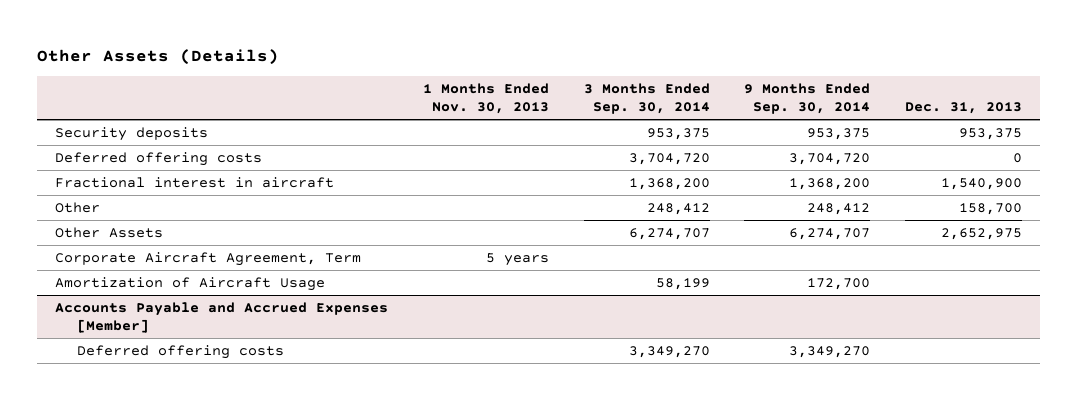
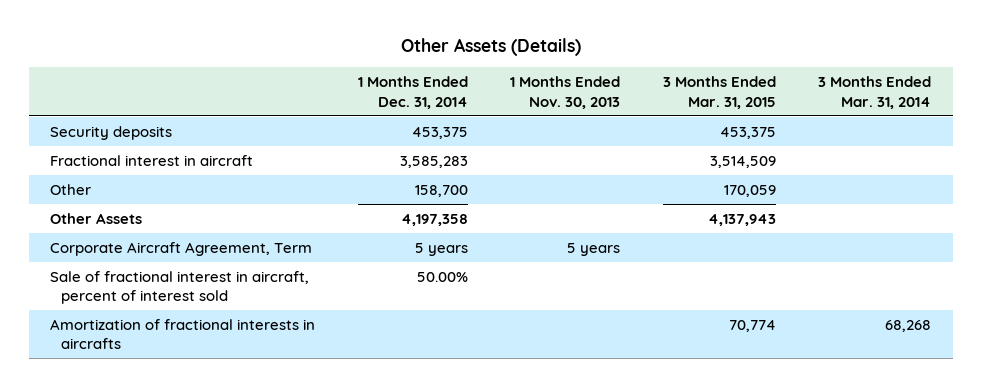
- | 1 Months Ended Nov. 30, 2013 | 3 Months Ended Sep. 30, 2014 | 9 Months Ended Sep. 30, 2014 | Dec. 31, 2013
+ | 1 Months Ended Dec. 31, 2014 | 1 Months Ended Nov. 30, 2013 | 3 Months Ended Mar. 31, 2015 | 3 Months Ended Mar. 31, 2014
- Deferred offering costs | | 3,704,720 | 3,704,720 | 0
- Amortization of Aircraft Usage | | 58,199 | 172,700 |
- Accounts Payable and Accrued Expenses [Member]
- Deferred offering costs | | 3,349,270 | 3,349,270 |
+ Sale of fractional interest in aircraft, percent of interest sold | 50.00% | | |
+ Amortization of fractional interests in aircrafts | | | 70,774 | 68,268

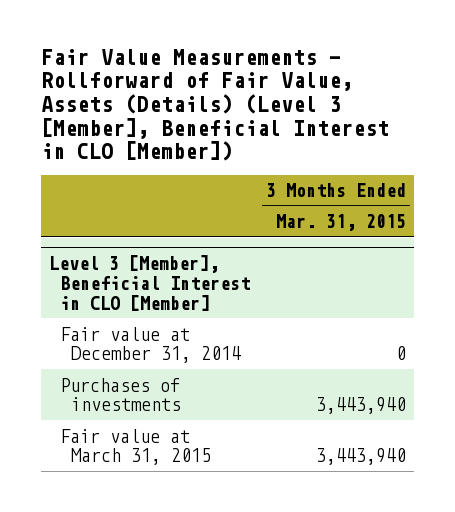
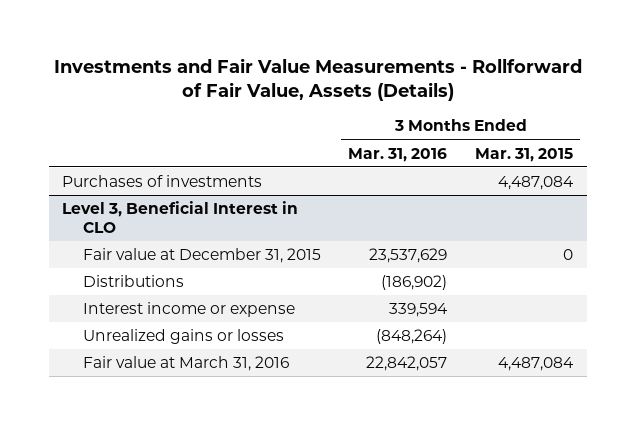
- Fair Value Measurements - Rollforward of Fair Value, Assets (Details) (Level 3 [Member], Beneficial Interest in CLO [Member])
+ Investments and Fair Value Measurements - Rollforward of Fair Value, Assets (Details)
- | 3 Months Ended Mar. 31, 2015
+ | 3 Months Ended Mar. 31, 2016 | 3 Months Ended Mar. 31, 2015
- Level 3 [Member], Beneficial Interest in CLO [Member]
- Fair value at December 31, 2014 | 0
- Purchases of investments | 3,443,940
- Fair value at March 31, 2015 | 3,443,940
+ Purchases of investments | | 4,487,084
+ Level 3, Beneficial Interest in CLO
+ Fair value at December 31, 2015 | 23,537,629 | 0
+ Distributions | (186,902) |
+ Interest income or expense | 339,594 |
+ Unrealized gains or losses | (848,264) |
+ Fair value at March 31, 2016 | 22,842,057 | 4,487,084

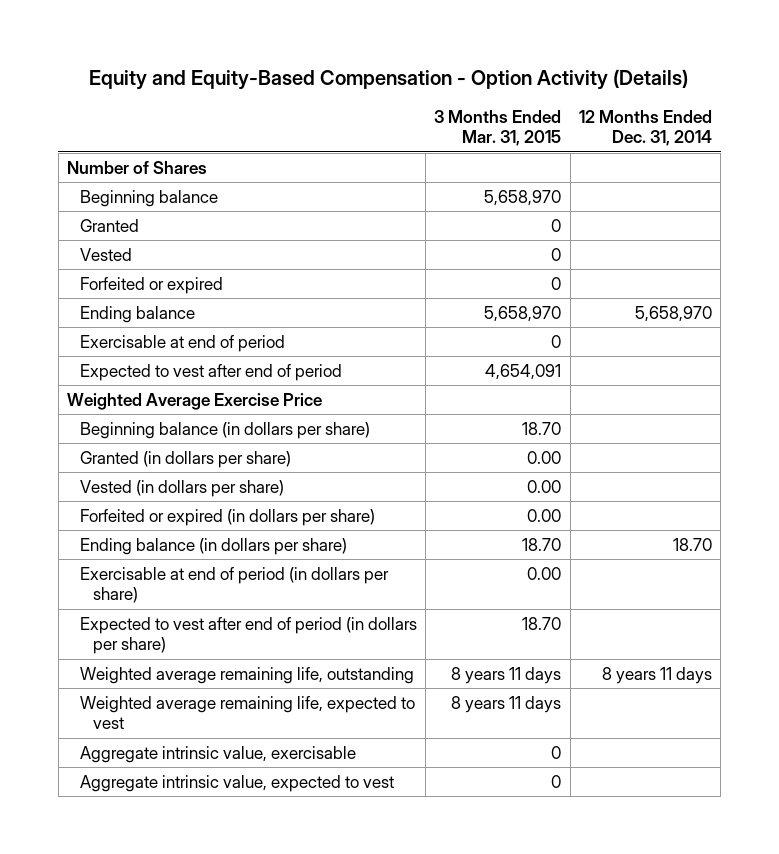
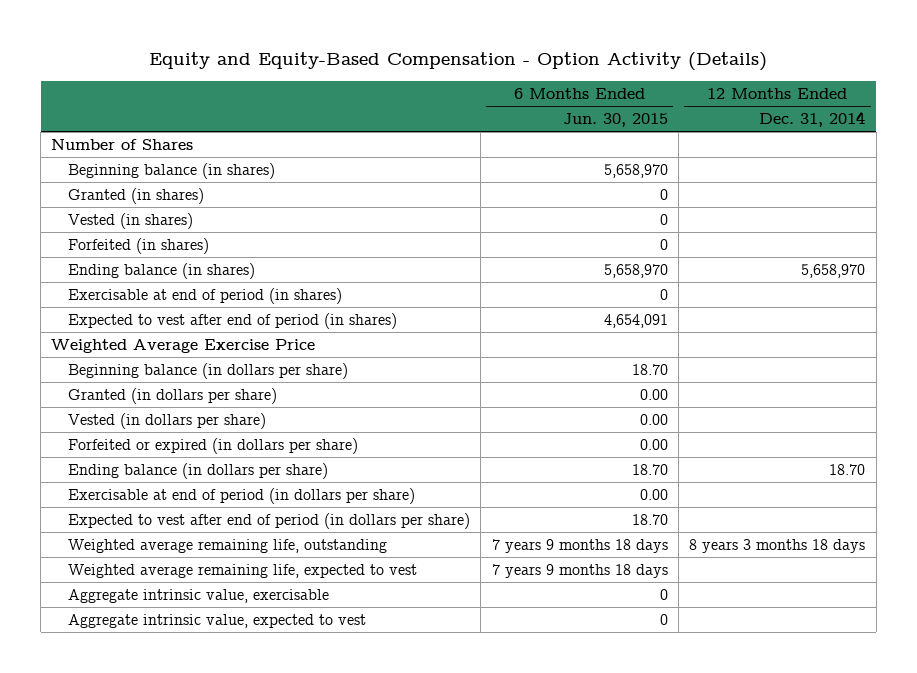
- | 3 Months Ended Mar. 31, 2015 | 12 Months Ended Dec. 31, 2014
+ | 6 Months Ended Jun. 30, 2015 | 12 Months Ended Dec. 31, 2014
- Beginning balance | 5,658,970 |
- Granted | 0 |
- Vested | 0 |
- Forfeited or expired | 0 |
- Ending balance | 5,658,970 | 5,658,970
- Exercisable at end of period | 0 |
- Expected to vest after end of period | 4,654,091 |
+ Beginning balance (in shares) | 5,658,970 |
+ Granted (in shares) | 0 |
+ Vested (in shares) | 0 |
+ Forfeited (in shares) | 0 |
+ Ending balance (in shares) | 5,658,970 | 5,658,970
+ Exercisable at end of period (in shares) | 0 |
+ Expected to vest after end of period (in shares) | 4,654,091 |
- Weighted average remaining life, outstanding | 8 years 11 days | 8 years 11 days
+ Weighted average remaining life, outstanding | 7 years 9 months 18 days | 8 years 3 months 18 days

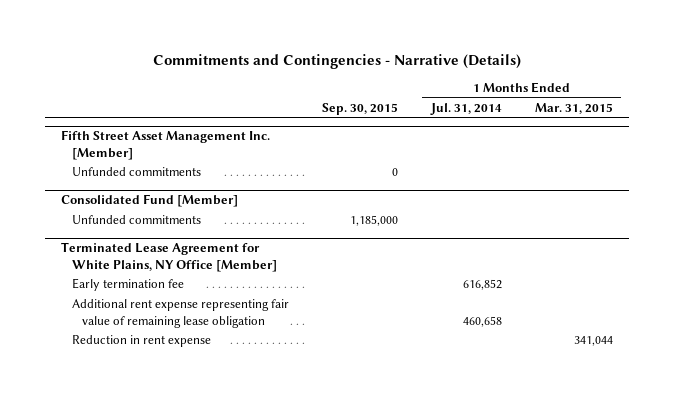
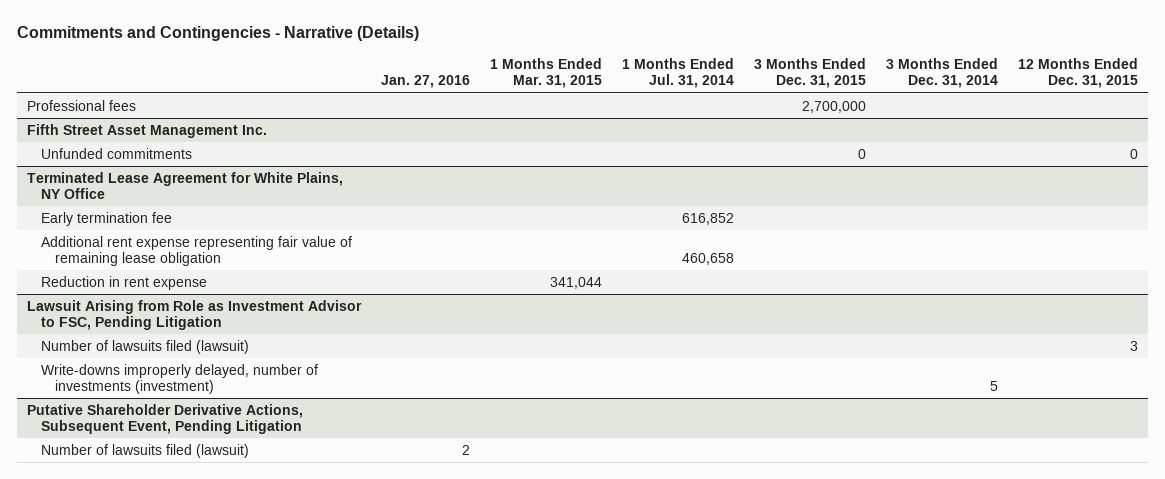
- | Sep. 30, 2015 | 1 Months Ended Jul. 31, 2014 | 1 Months Ended Mar. 31, 2015
+ | Jan. 27, 2016 | 1 Months Ended Mar. 31, 2015 | 1 Months Ended Jul. 31, 2014 | 3 Months Ended Dec. 31, 2015 | 3 Months Ended Dec. 31, 2014 | 12 Months Ended Dec. 31, 2015
- Fifth Street Asset Management Inc. [Member]
+ Professional fees | | | | 2,700,000 | |
+ Fifth Street Asset Management Inc.
- Consolidated Fund [Member]
- Unfunded commitments | 1,185,000 | |
- Terminated Lease Agreement for White Plains, NY Office [Member]
+ Terminated Lease Agreement for White Plains, NY Office
+ Lawsuit Arising from Role as Investment Advisor to FSC, Pending Litigation
+ Number of lawsuits filed (lawsuit) | | | | | | 3
+ Write-downs improperly delayed, number of investments (investment) | | | | | 5 |
+ Putative Shareholder Derivative Actions, Subsequent Event, Pending Litigation
+ Number of lawsuits filed (lawsuit) | 2 | | | | |

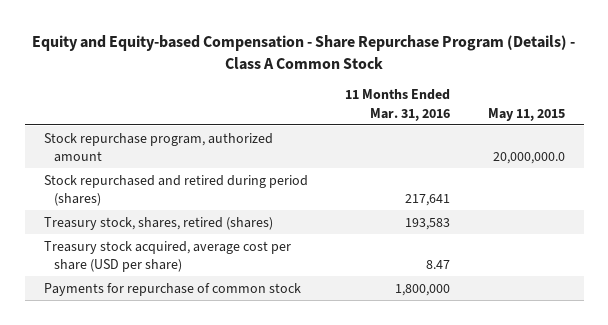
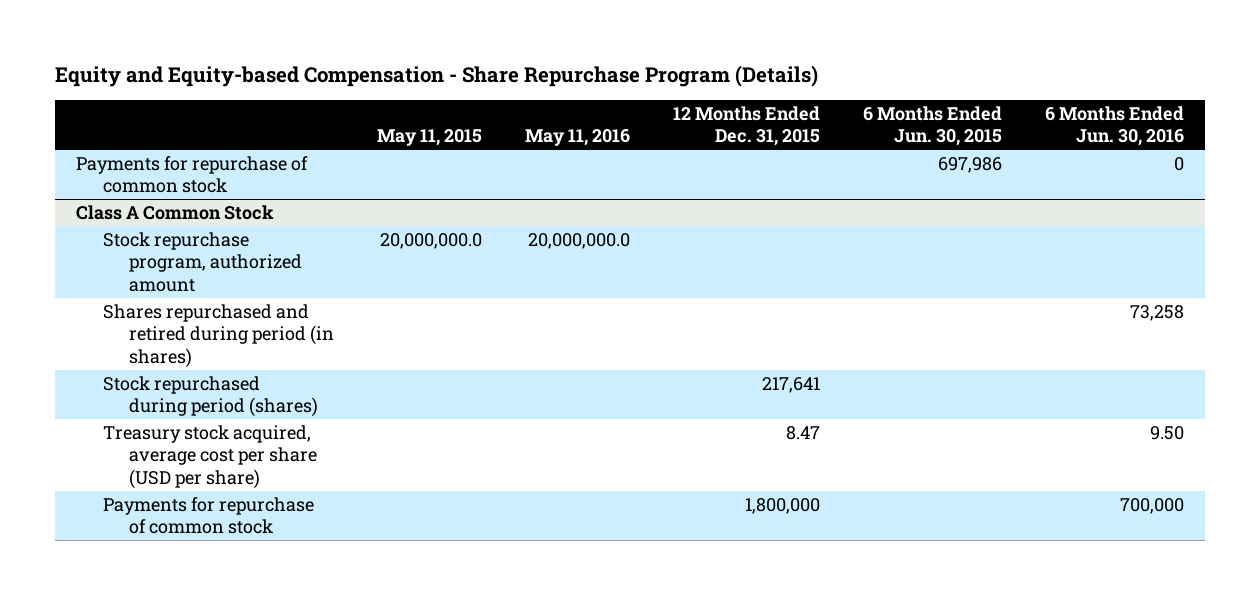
- Equity and Equity-based Compensation - Share Repurchase Program (Details) - Class A Common Stock
+ Equity and Equity-based Compensation - Share Repurchase Program (Details)
- | 11 Months Ended Mar. 31, 2016 | May 11, 2015
+ | May 11, 2015 | May 11, 2016 | 12 Months Ended Dec. 31, 2015 | 6 Months Ended Jun. 30, 2015 | 6 Months Ended Jun. 30, 2016
- Stock repurchase program, authorized amount | | 20,000,000.0
- Stock repurchased and retired during period (shares) | 217,641 |
- Treasury stock, shares, retired (shares) | 193,583 |
- Treasury stock acquired, average cost per share (USD per share) | 8.47 |
+ Class A Common Stock
+ Stock repurchase program, authorized amount | 20,000,000.0 | 20,000,000.0 | | |
+ Shares repurchased and retired during period (in shares) | | | | | 73,258
+ Stock repurchased during period (shares) | | | 217,641 | |
+ Treasury stock acquired, average cost per share (USD per share) | | | 8.47 | | 9.50
+ Payments for repurchase of common stock | | | 1,800,000 | | 700,000

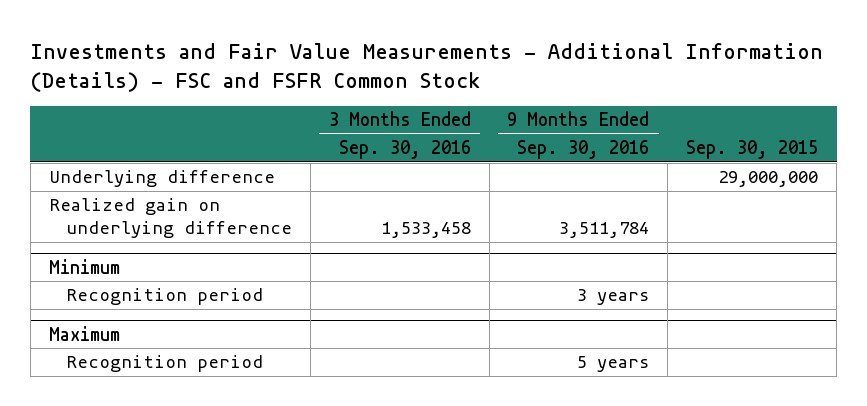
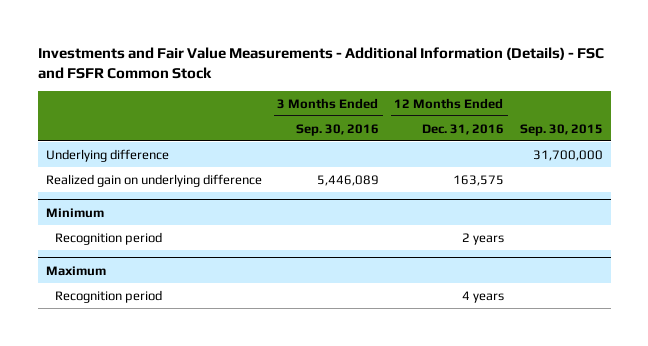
- | 3 Months Ended Sep. 30, 2016 | 9 Months Ended Sep. 30, 2016 | Sep. 30, 2015
+ | 3 Months Ended Sep. 30, 2016 | 12 Months Ended Dec. 31, 2016 | Sep. 30, 2015
- Underlying difference | | | 29,000,000
- Realized gain on underlying difference | 1,533,458 | 3,511,784 |
+ Underlying difference | | | 31,700,000
+ Realized gain on underlying difference | 5,446,089 | 163,575 |

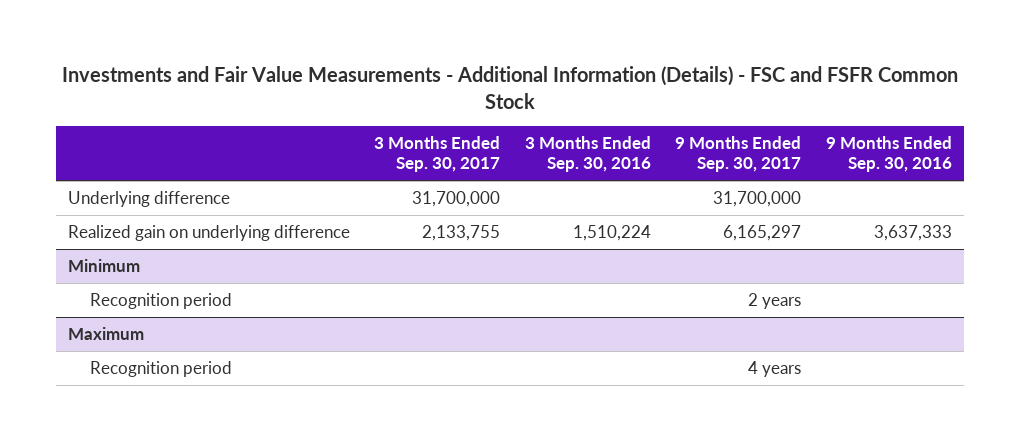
- | 3 Months Ended Sep. 30, 2016 | 12 Months Ended Dec. 31, 2016 | Sep. 30, 2015
+ | 3 Months Ended Sep. 30, 2017 | 3 Months Ended Sep. 30, 2016 | 9 Months Ended Sep. 30, 2017 | 9 Months Ended Sep. 30, 2016
- Realized gain on underlying difference | 5,446,089 | 163,575 |
+ Realized gain on underlying difference | 2,133,755 | 1,510,224 | 6,165,297 | 3,637,333

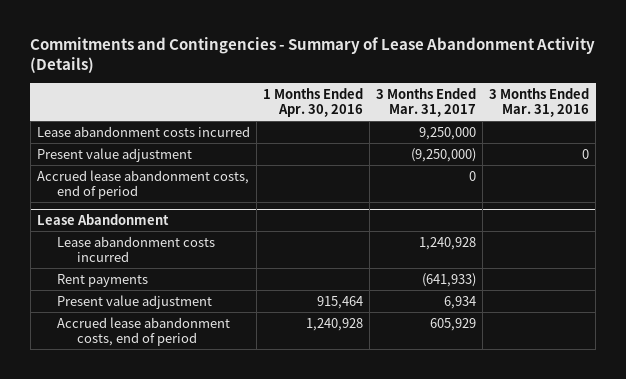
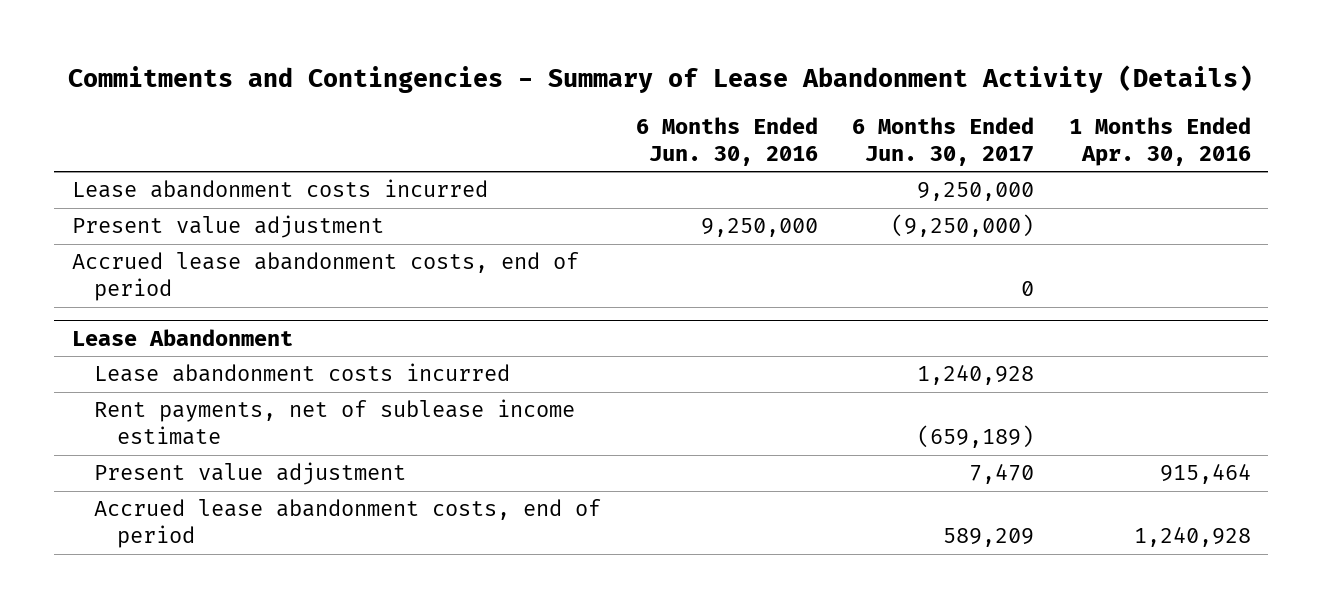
- | 1 Months Ended Apr. 30, 2016 | 3 Months Ended Mar. 31, 2017 | 3 Months Ended Mar. 31, 2016
+ | 6 Months Ended Jun. 30, 2016 | 6 Months Ended Jun. 30, 2017 | 1 Months Ended Apr. 30, 2016
@ Lease Abandonment
- Rent payments | | (641,933) |
+ Rent payments, net of sublease income estimate | | (659,189) |

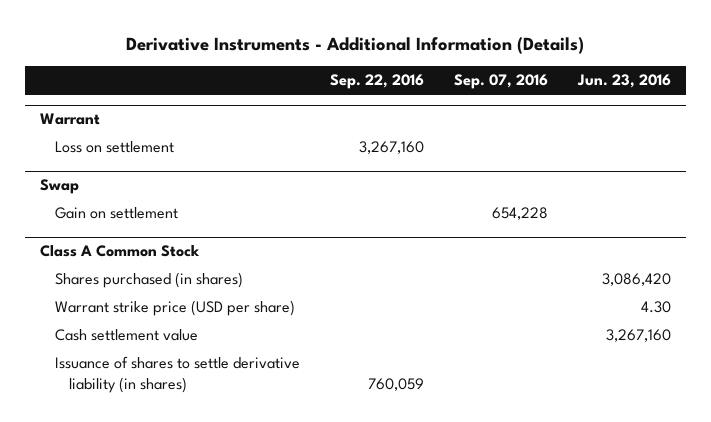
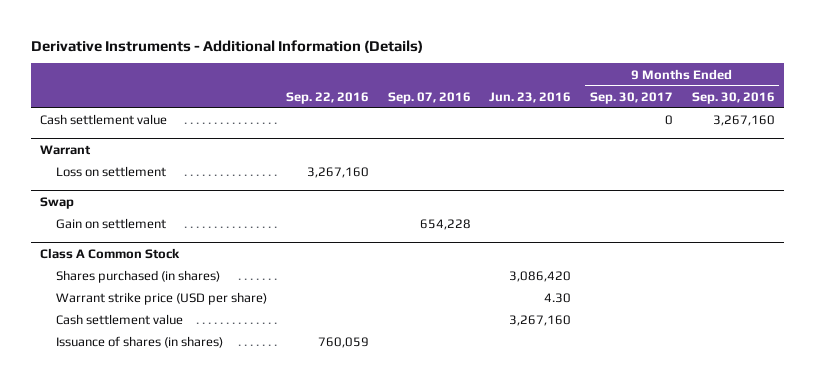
- | Sep. 22, 2016 | Sep. 07, 2016 | Jun. 23, 2016
+ | Sep. 22, 2016 | Sep. 07, 2016 | Jun. 23, 2016 | 9 Months Ended Sep. 30, 2017 | 9 Months Ended Sep. 30, 2016
+ Cash settlement value | | | | 0 | 3,267,160
@ Class A Common Stock
- Issuance of shares to settle derivative liability (in shares) | 760,059 | |
+ Issuance of shares (in shares) | 760,059 | | | |

